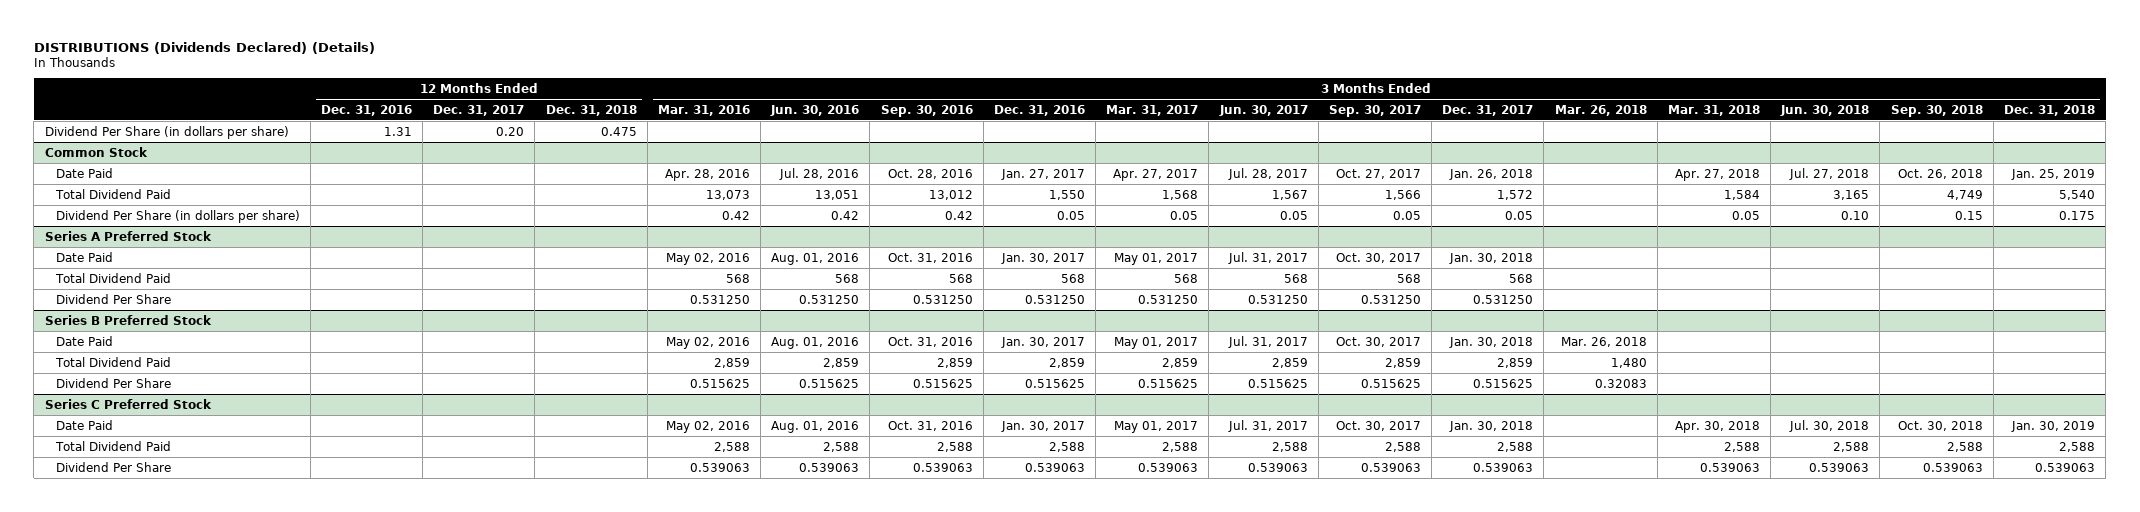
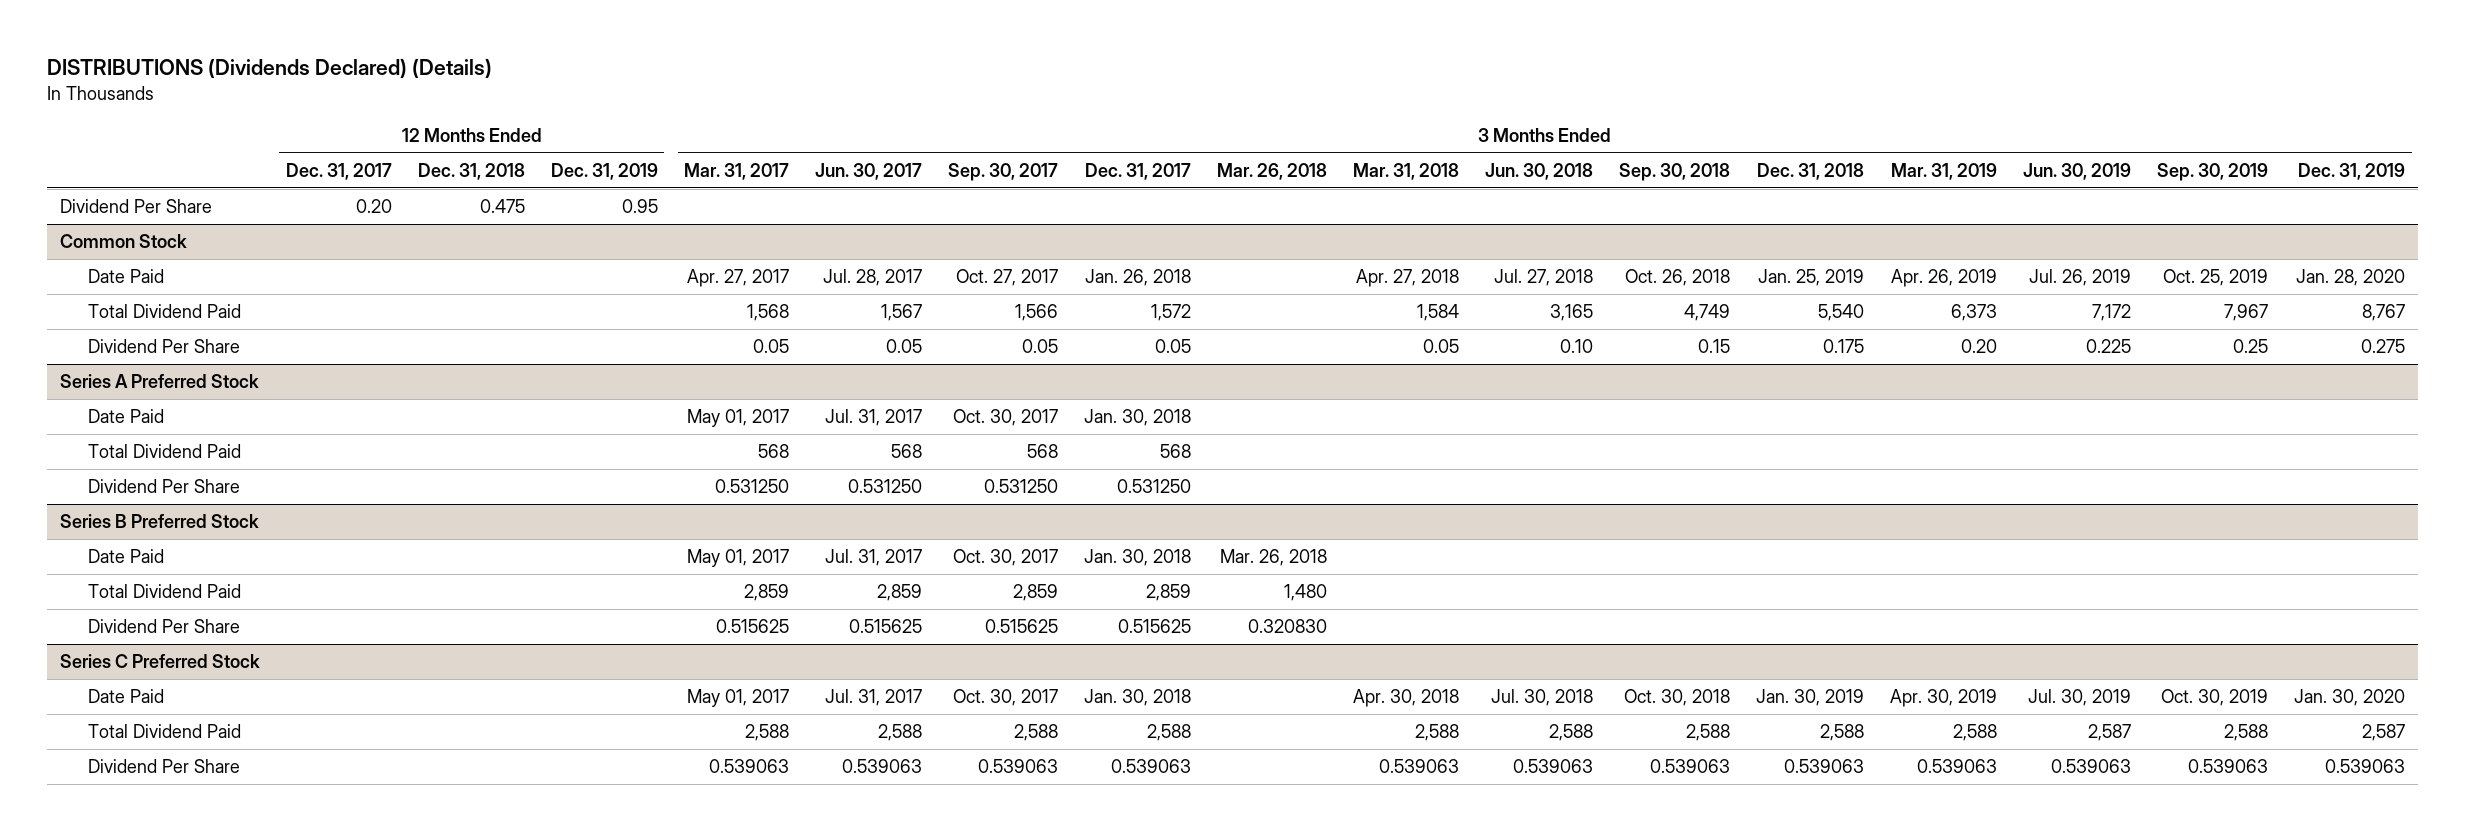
- | 12 Months Ended Dec. 31, 2016 | 12 Months Ended Dec. 31, 2017 | 12 Months Ended Dec. 31, 2018 | 3 Months Ended Mar. 31, 2016 | 3 Months Ended Jun. 30, 2016 | 3 Months Ended Sep. 30, 2016 | 3 Months Ended Dec. 31, 2016 | 3 Months Ended Mar. 31, 2017 | 3 Months Ended Jun. 30, 2017 | 3 Months Ended Sep. 30, 2017 | 3 Months Ended Dec. 31, 2017 | 3 Months Ended Mar. 26, 2018 | 3 Months Ended Mar. 31, 2018 | 3 Months Ended Jun. 30, 2018 | 3 Months Ended Sep. 30, 2018 | 3 Months Ended Dec. 31, 2018
+ | 12 Months Ended Dec. 31, 2017 | 12 Months Ended Dec. 31, 2018 | 12 Months Ended Dec. 31, 2019 | 3 Months Ended Mar. 31, 2017 | 3 Months Ended Jun. 30, 2017 | 3 Months Ended Sep. 30, 2017 | 3 Months Ended Dec. 31, 2017 | 3 Months Ended Mar. 26, 2018 | 3 Months Ended Mar. 31, 2018 | 3 Months Ended Jun. 30, 2018 | 3 Months Ended Sep. 30, 2018 | 3 Months Ended Dec. 31, 2018 | 3 Months Ended Mar. 31, 2019 | 3 Months Ended Jun. 30, 2019 | 3 Months Ended Sep. 30, 2019 | 3 Months Ended Dec. 31, 2019
- Dividend Per Share (in dollars per share) | 1.31 | 0.20 | 0.475 | | | | | | | | | | | | |
+ Dividend Per Share | 0.20 | 0.475 | 0.95 | | | | | | | | | | | | |
@ Common Stock
- Dividend Per Share (in dollars per share) | | | | 0.42 | 0.42 | 0.42 | 0.05 | 0.05 | 0.05 | 0.05 | 0.05 | | 0.05 | 0.10 | 0.15 | 0.175
+ Dividend Per Share | | | | 0.05 | 0.05 | 0.05 | 0.05 | | 0.05 | 0.10 | 0.15 | 0.175 | 0.20 | 0.225 | 0.25 | 0.275
@ Series B Preferred Stock
- Dividend Per Share | | | | 0.515625 | 0.515625 | 0.515625 | 0.515625 | 0.515625 | 0.515625 | 0.515625 | 0.515625 | 0.32083 | | | |
+ Dividend Per Share | | | | 0.515625 | 0.515625 | 0.515625 | 0.515625 | 0.320830 | | | | | | | |

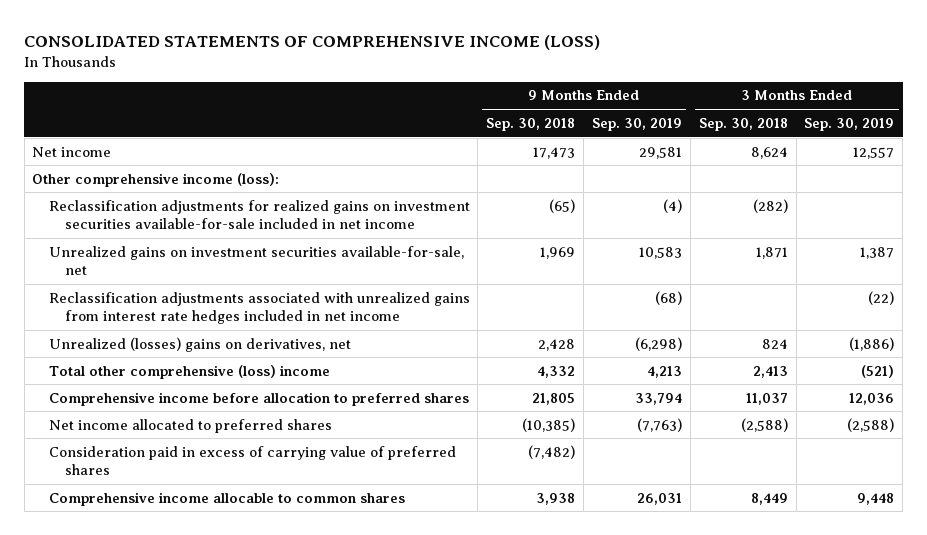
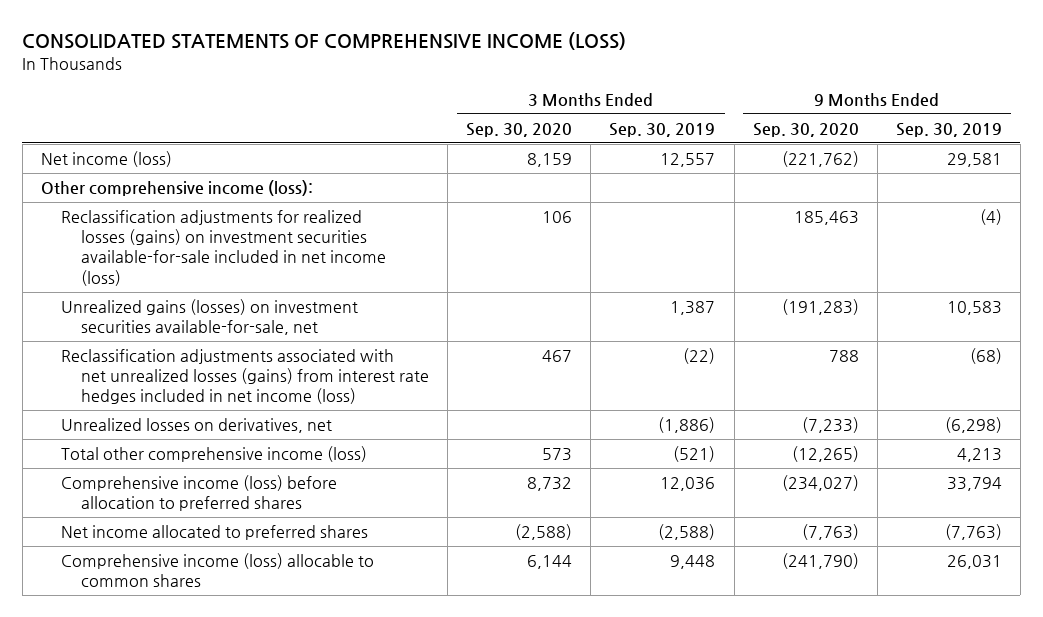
- | 9 Months Ended Sep. 30, 2018 | 9 Months Ended Sep. 30, 2019 | 3 Months Ended Sep. 30, 2018 | 3 Months Ended Sep. 30, 2019
+ | 3 Months Ended Sep. 30, 2020 | 3 Months Ended Sep. 30, 2019 | 9 Months Ended Sep. 30, 2020 | 9 Months Ended Sep. 30, 2019
- Net income | 17,473 | 29,581 | 8,624 | 12,557
+ Net income (loss) | 8,159 | 12,557 | (221,762) | 29,581
- Reclassification adjustments for realized gains on investment securities available-for-sale included in net income | (65) | (4) | (282) |
- Unrealized gains on investment securities available-for-sale, net | 1,969 | 10,583 | 1,871 | 1,387
- Reclassification adjustments associated with unrealized gains from interest rate hedges included in net income | | (68) | | (22)
- Unrealized (losses) gains on derivatives, net | 2,428 | (6,298) | 824 | (1,886)
- Total other comprehensive (loss) income | 4,332 | 4,213 | 2,413 | (521)
- Comprehensive income before allocation to preferred shares | 21,805 | 33,794 | 11,037 | 12,036
+ Reclassification adjustments for realized losses (gains) on investment securities available-for-sale included in net income (loss) | 106 | | 185,463 | (4)
+ Unrealized gains (losses) on investment securities available-for-sale, net | | 1,387 | (191,283) | 10,583
+ Reclassification adjustments associated with net unrealized losses (gains) from interest rate hedges included in net income (loss) | 467 | (22) | 788 | (68)
+ Unrealized losses on derivatives, net | | (1,886) | (7,233) | (6,298)
+ Total other comprehensive income (loss) | 573 | (521) | (12,265) | 4,213
+ Comprehensive income (loss) before allocation to preferred shares | 8,732 | 12,036 | (234,027) | 33,794
- Consideration paid in excess of carrying value of preferred shares | (7,482) | | |
- Comprehensive income allocable to common shares | 3,938 | 26,031 | 8,449 | 9,448
+ Comprehensive income (loss) allocable to common shares | 6,144 | 9,448 | (241,790) | 26,031

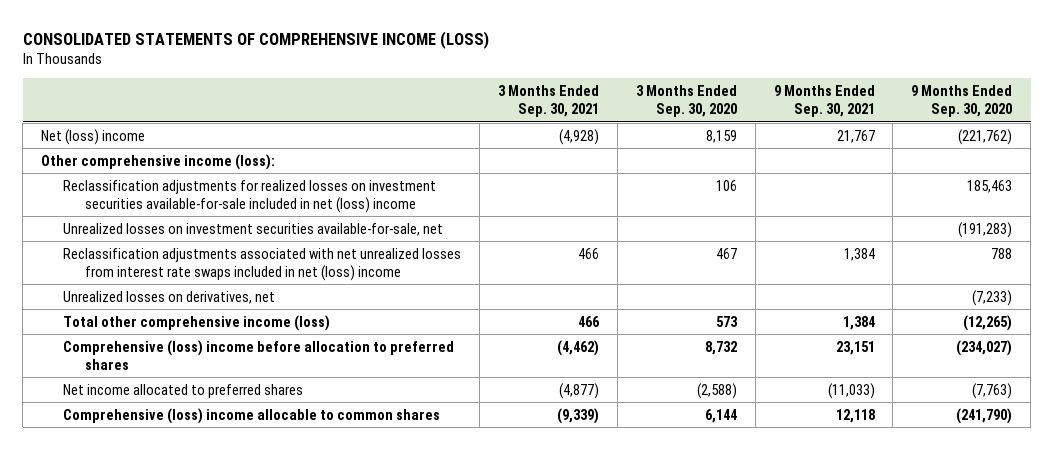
- | 3 Months Ended Sep. 30, 2020 | 3 Months Ended Sep. 30, 2019 | 9 Months Ended Sep. 30, 2020 | 9 Months Ended Sep. 30, 2019
+ | 3 Months Ended Sep. 30, 2021 | 3 Months Ended Sep. 30, 2020 | 9 Months Ended Sep. 30, 2021 | 9 Months Ended Sep. 30, 2020
- Net income (loss) | 8,159 | 12,557 | (221,762) | 29,581
+ Net (loss) income | (4,928) | 8,159 | 21,767 | (221,762)
- Reclassification adjustments for realized losses (gains) on investment securities available-for-sale included in net income (loss) | 106 | | 185,463 | (4)
- Unrealized gains (losses) on investment securities available-for-sale, net | | 1,387 | (191,283) | 10,583
- Reclassification adjustments associated with net unrealized losses (gains) from interest rate hedges included in net income (loss) | 467 | (22) | 788 | (68)
+ Reclassification adjustments for realized losses on investment securities available-for-sale included in net (loss) income | | 106 | | 185,463
+ Unrealized losses on investment securities available-for-sale, net | | | | (191,283)
+ Reclassification adjustments associated with net unrealized losses from interest rate swaps included in net (loss) income | 466 | 467 | 1,384 | 788
- Comprehensive income (loss) before allocation to preferred shares | 8,732 | 12,036 | (234,027) | 33,794
+ Comprehensive (loss) income before allocation to preferred shares | (4,462) | 8,732 | 23,151 | (234,027)
- Comprehensive income (loss) allocable to common shares | 6,144 | 9,448 | (241,790) | 26,031
+ Comprehensive (loss) income allocable to common shares | (9,339) | 6,144 | 12,118 | (241,790)

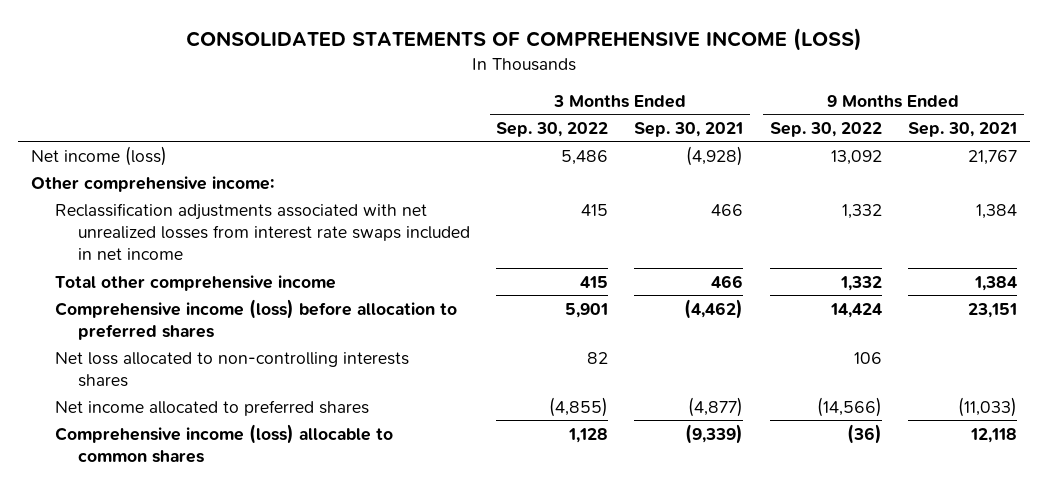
- | 3 Months Ended Sep. 30, 2021 | 3 Months Ended Sep. 30, 2020 | 9 Months Ended Sep. 30, 2021 | 9 Months Ended Sep. 30, 2020
+ | 3 Months Ended Sep. 30, 2022 | 3 Months Ended Sep. 30, 2021 | 9 Months Ended Sep. 30, 2022 | 9 Months Ended Sep. 30, 2021
- Net (loss) income | (4,928) | 8,159 | 21,767 | (221,762)
- Other comprehensive income (loss):
- Reclassification adjustments for realized losses on investment securities available-for-sale included in net (loss) income | | 106 | | 185,463
- Unrealized losses on investment securities available-for-sale, net | | | | (191,283)
- Reclassification adjustments associated with net unrealized losses from interest rate swaps included in net (loss) income | 466 | 467 | 1,384 | 788
- Unrealized losses on derivatives, net | | | | (7,233)
- Total other comprehensive income (loss) | 466 | 573 | 1,384 | (12,265)
- Comprehensive (loss) income before allocation to preferred shares | (4,462) | 8,732 | 23,151 | (234,027)
+ Net income (loss) | 5,486 | (4,928) | 13,092 | 21,767
+ Other comprehensive income:
+ Reclassification adjustments associated with net unrealized losses from interest rate swaps included in net income | 415 | 466 | 1,332 | 1,384
+ Total other comprehensive income | 415 | 466 | 1,332 | 1,384
+ Comprehensive income (loss) before allocation to preferred shares | 5,901 | (4,462) | 14,424 | 23,151
+ Net loss allocated to non-controlling interests shares | 82 | | 106 |
- Comprehensive (loss) income allocable to common shares | (9,339) | 6,144 | 12,118 | (241,790)
+ Comprehensive income (loss) allocable to common shares | 1,128 | (9,339) | (36) | 12,118

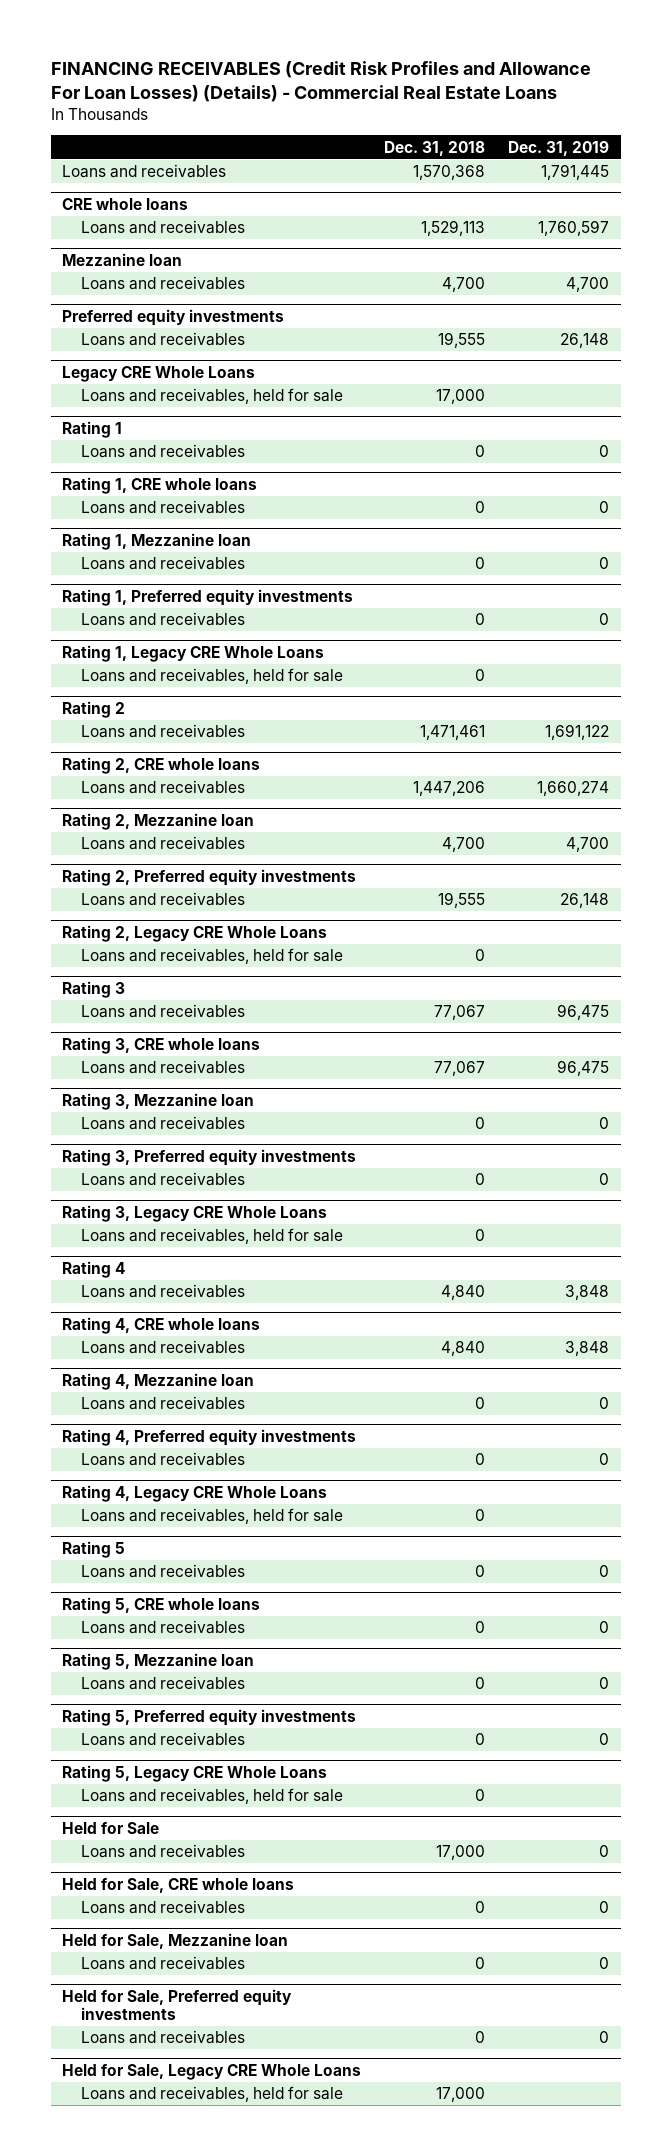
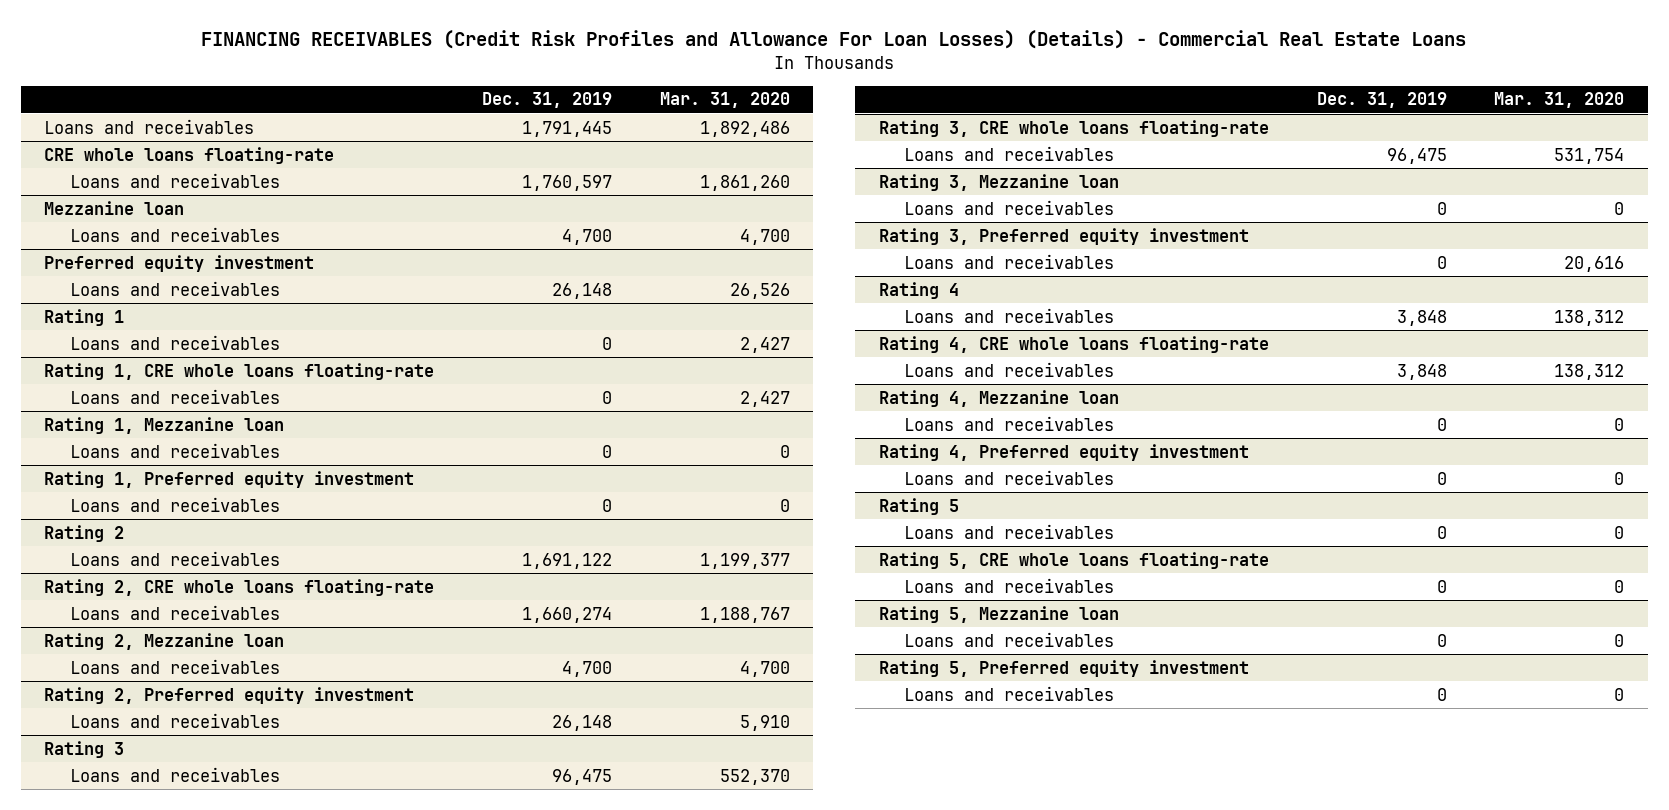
- | Dec. 31, 2018 | Dec. 31, 2019
+ | Dec. 31, 2019 | Mar. 31, 2020
- CRE whole loans
+ CRE whole loans floating-rate
- Preferred equity investments
+ Preferred equity investment
- Legacy CRE Whole Loans
- Loans and receivables, held for sale | 17,000 |
- Rating 1, CRE whole loans
+ Rating 1, CRE whole loans floating-rate
- Rating 1, Preferred equity investments
+ Rating 1, Preferred equity investment
- Rating 1, Legacy CRE Whole Loans
- Loans and receivables, held for sale | 0 |
- Rating 2, CRE whole loans
+ Rating 2, CRE whole loans floating-rate
- Rating 2, Preferred equity investments
+ Rating 2, Preferred equity investment
- Rating 2, Legacy CRE Whole Loans
- Loans and receivables, held for sale | 0 |
- Rating 3, CRE whole loans
+ Rating 3, CRE whole loans floating-rate
- Rating 3, Preferred equity investments
+ Rating 3, Preferred equity investment
- Rating 3, Legacy CRE Whole Loans
- Loans and receivables, held for sale | 0 |
- Rating 4, CRE whole loans
+ Rating 4, CRE whole loans floating-rate
- Rating 4, Preferred equity investments
+ Rating 4, Preferred equity investment
- Rating 4, Legacy CRE Whole Loans
- Loans and receivables, held for sale | 0 |
- Rating 5, CRE whole loans
+ Rating 5, CRE whole loans floating-rate
- Rating 5, Preferred equity investments
- Loans and receivables | 0 | 0
- Rating 5, Legacy CRE Whole Loans
- Loans and receivables, held for sale | 0 |
- Held for Sale
- Loans and receivables | 17,000 | 0
- Held for Sale, CRE whole loans
- Loans and receivables | 0 | 0
- Held for Sale, Mezzanine loan
- Loans and receivables | 0 | 0
- Held for Sale, Preferred equity investments
+ Rating 5, Preferred equity investment
- Held for Sale, Legacy CRE Whole Loans
- Loans and receivables, held for sale | 17,000 |

